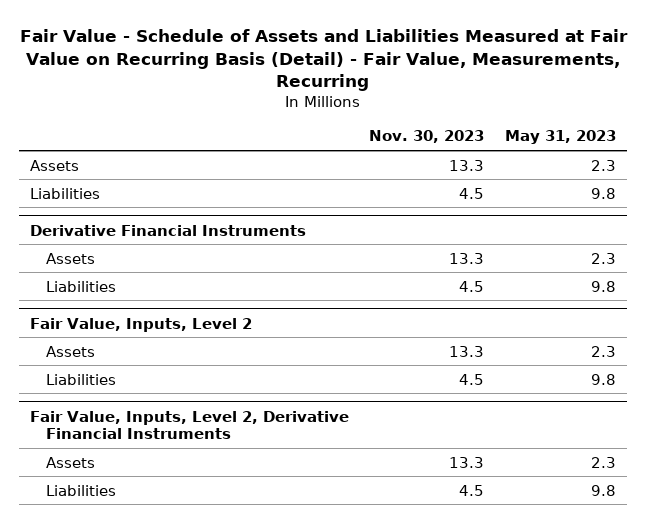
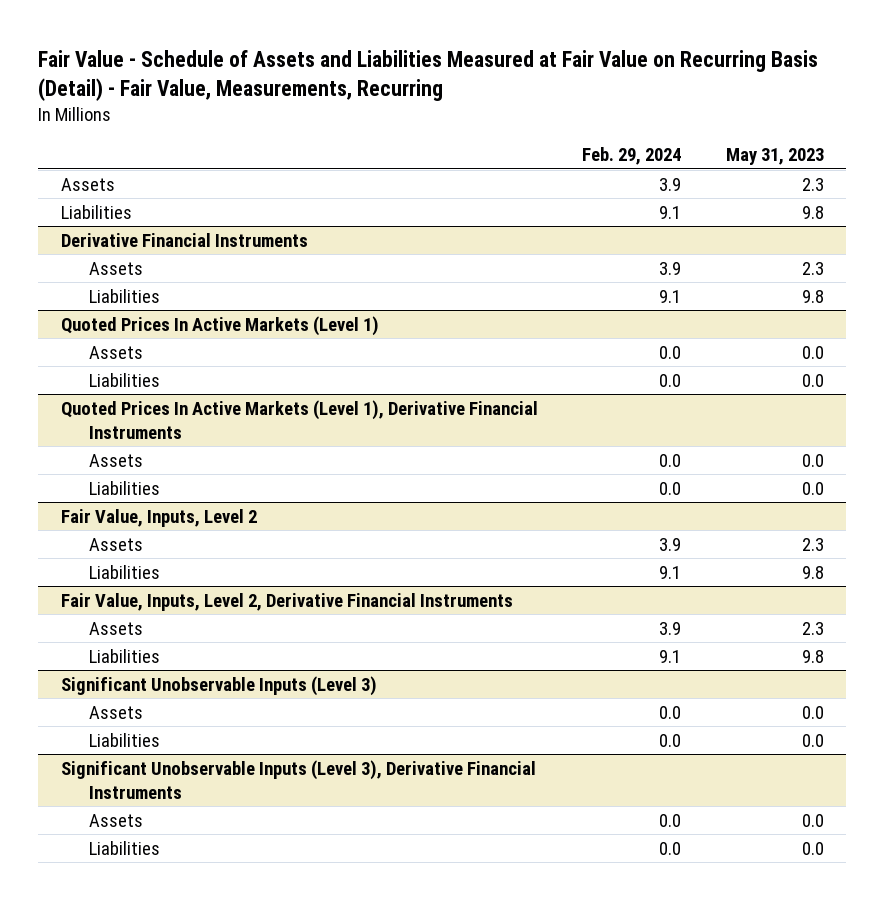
- | Nov. 30, 2023 | May 31, 2023
+ | Feb. 29, 2024 | May 31, 2023
+ Quoted Prices In Active Markets (Level 1)
+ Assets | 0.0 | 0.0
+ Liabilities | 0.0 | 0.0
+ Quoted Prices In Active Markets (Level 1), Derivative Financial Instruments
+ Assets | 0.0 | 0.0
+ Liabilities | 0.0 | 0.0
+ Significant Unobservable Inputs (Level 3)
+ Assets | 0.0 | 0.0
+ Liabilities | 0.0 | 0.0
+ Significant Unobservable Inputs (Level 3), Derivative Financial Instruments
+ Assets | 0.0 | 0.0
+ Liabilities | 0.0 | 0.0

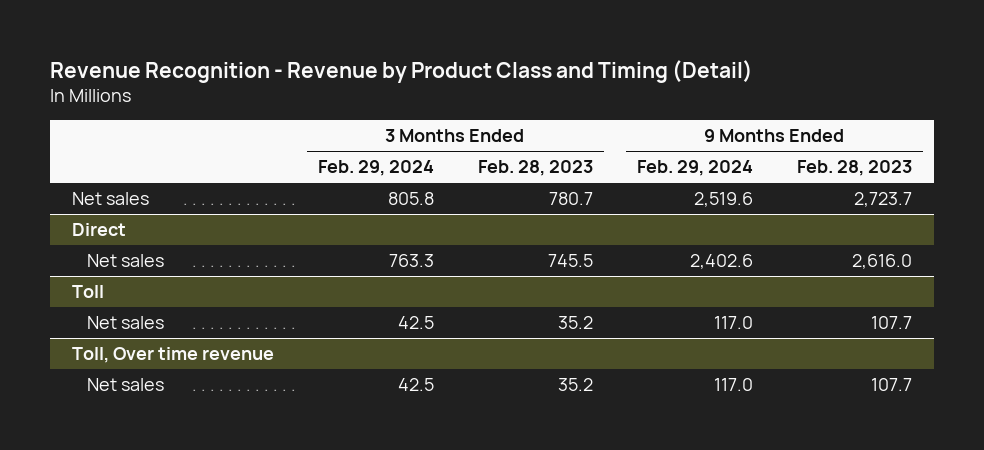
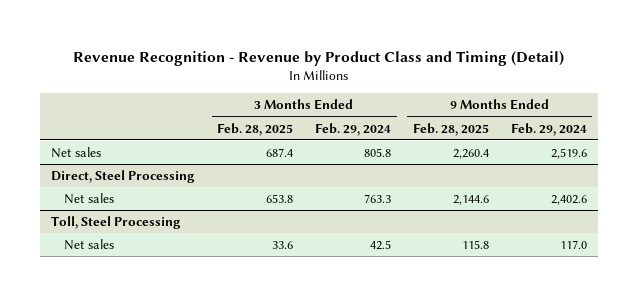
- | 3 Months Ended Feb. 29, 2024 | 3 Months Ended Feb. 28, 2023 | 9 Months Ended Feb. 29, 2024 | 9 Months Ended Feb. 28, 2023
+ | 3 Months Ended Feb. 28, 2025 | 3 Months Ended Feb. 29, 2024 | 9 Months Ended Feb. 28, 2025 | 9 Months Ended Feb. 29, 2024
- Direct
+ Direct, Steel Processing
- Toll
- Net sales | 42.5 | 35.2 | 117.0 | 107.7
- Toll, Over time revenue
+ Toll, Steel Processing

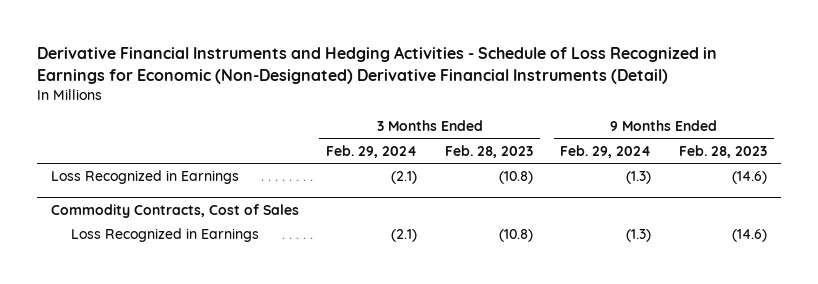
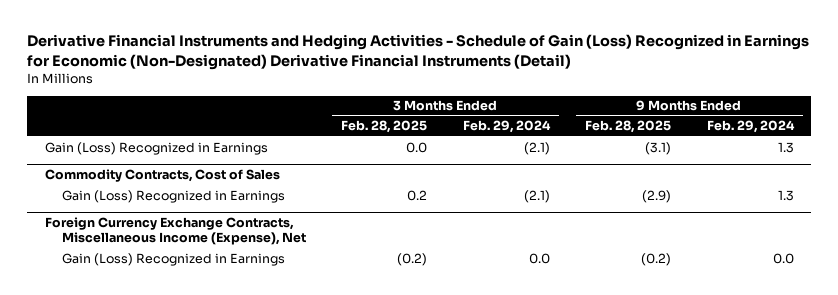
- Derivative Financial Instruments and Hedging Activities - Schedule of Loss Recognized in Earnings for Economic (Non-Designated) Derivative Financial Instruments (Detail)
+ Derivative Financial Instruments and Hedging Activities - Schedule of Gain (Loss) Recognized in Earnings for Economic (Non-Designated) Derivative Financial Instruments (Detail)
- | 3 Months Ended Feb. 29, 2024 | 3 Months Ended Feb. 28, 2023 | 9 Months Ended Feb. 29, 2024 | 9 Months Ended Feb. 28, 2023
+ | 3 Months Ended Feb. 28, 2025 | 3 Months Ended Feb. 29, 2024 | 9 Months Ended Feb. 28, 2025 | 9 Months Ended Feb. 29, 2024
- Loss Recognized in Earnings | (2.1) | (10.8) | (1.3) | (14.6)
+ Gain (Loss) Recognized in Earnings | 0.0 | (2.1) | (3.1) | 1.3
@ Commodity Contracts, Cost of Sales
- Loss Recognized in Earnings | (2.1) | (10.8) | (1.3) | (14.6)
+ Gain (Loss) Recognized in Earnings | 0.2 | (2.1) | (2.9) | 1.3
+ Foreign Currency Exchange Contracts, Miscellaneous Income (Expense), Net
+ Gain (Loss) Recognized in Earnings | (0.2) | 0.0 | (0.2) | 0.0

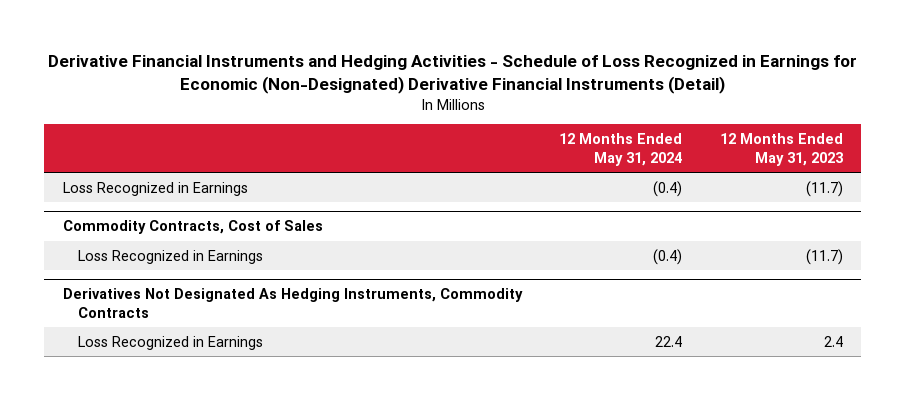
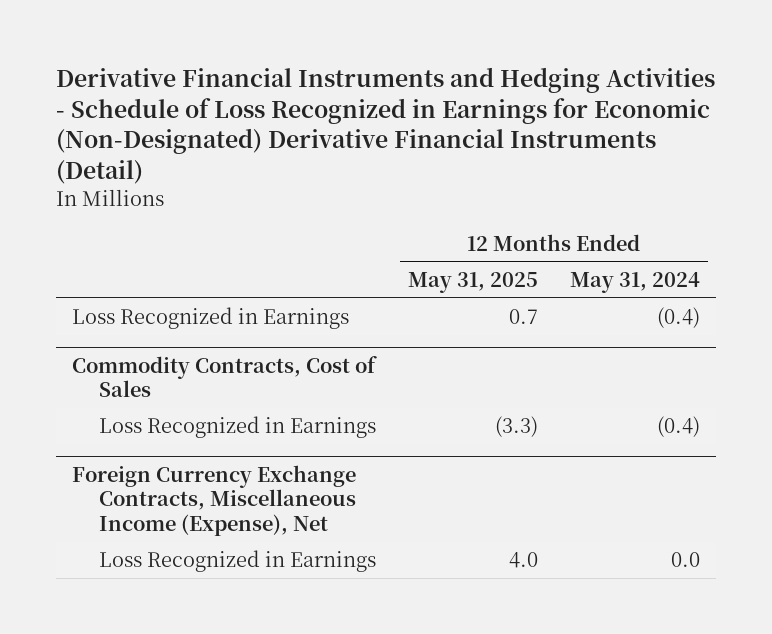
- | 12 Months Ended May 31, 2024 | 12 Months Ended May 31, 2023
+ | 12 Months Ended May 31, 2025 | 12 Months Ended May 31, 2024
- Derivatives Not Designated As Hedging Instruments, Commodity Contracts
- Loss Recognized in Earnings | 22.4 | 2.4
+ Foreign Currency Exchange Contracts, Miscellaneous Income (Expense), Net
+ Loss Recognized in Earnings | 4.0 | 0.0

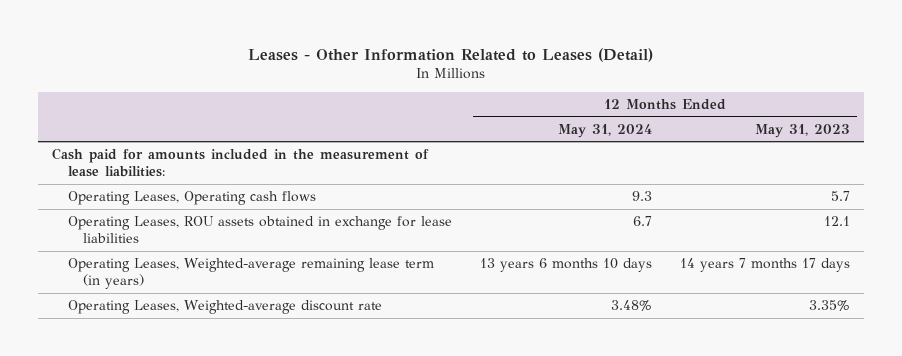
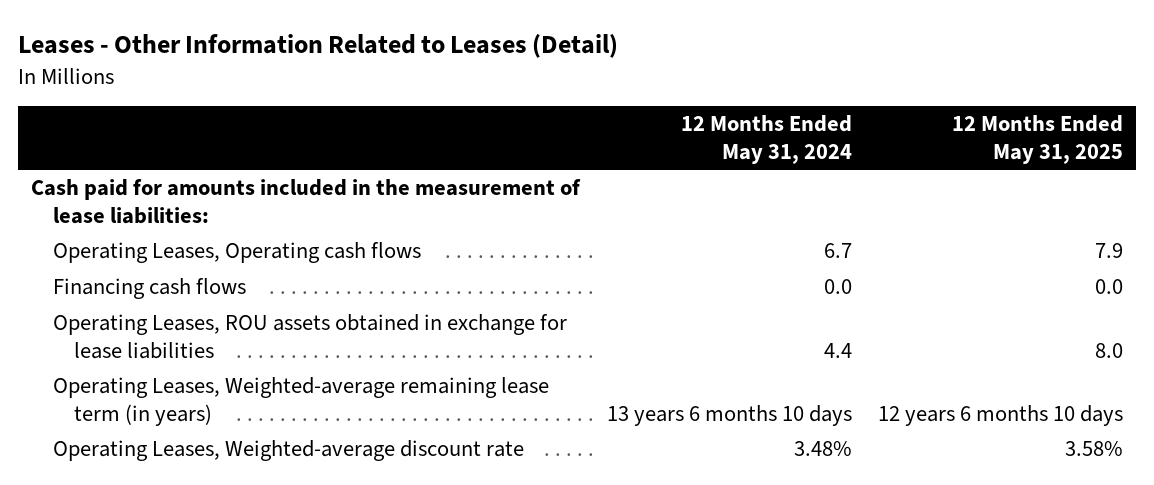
- | 12 Months Ended May 31, 2024 | 12 Months Ended May 31, 2023
+ | 12 Months Ended May 31, 2024 | 12 Months Ended May 31, 2025
- Operating Leases, Operating cash flows | 9.3 | 5.7
- Operating Leases, ROU assets obtained in exchange for lease liabilities | 6.7 | 12.1
+ Operating Leases, Operating cash flows | 6.7 | 7.9
+ Financing cash flows | 0.0 | 0.0
+ Operating Leases, ROU assets obtained in exchange for lease liabilities | 4.4 | 8.0

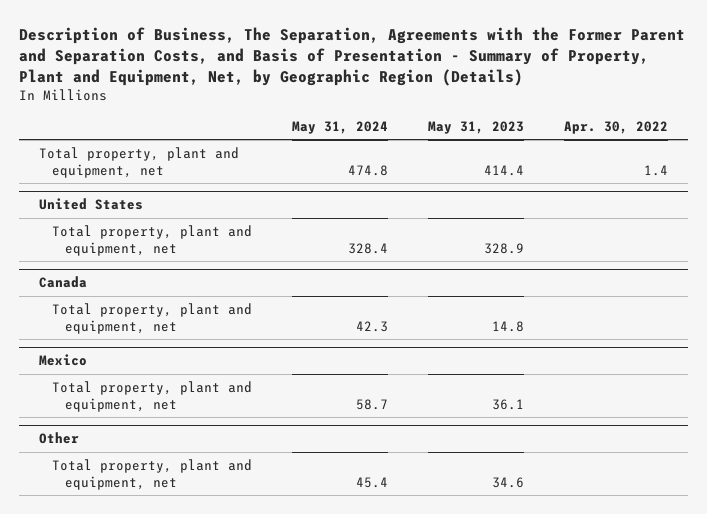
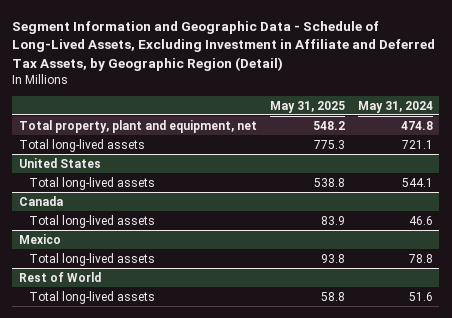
- Description of Business, The Separation, Agreements with the Former Parent and Separation Costs, and Basis of Presentation - Summary of Property, Plant and Equipment, Net, by Geographic Region (Details)
+ Segment Information and Geographic Data - Schedule of Long-Lived Assets, Excluding Investment in Affiliate and Deferred Tax Assets, by Geographic Region (Detail)
- | May 31, 2024 | May 31, 2023 | Apr. 30, 2022
+ | May 31, 2025 | May 31, 2024
+ Total long-lived assets | 775.3 | 721.1
@ United States
- Total property, plant and equipment, net | 328.4 | 328.9 |
+ Total long-lived assets | 538.8 | 544.1
@ Canada
- Total property, plant and equipment, net | 42.3 | 14.8 |
+ Total long-lived assets | 83.9 | 46.6
@ Mexico
- Total property, plant and equipment, net | 58.7 | 36.1 |
- Other
- Total property, plant and equipment, net | 45.4 | 34.6 |
@ Mexico
+ Total long-lived assets | 93.8 | 78.8
+ Rest of World
+ Total long-lived assets | 58.8 | 51.6

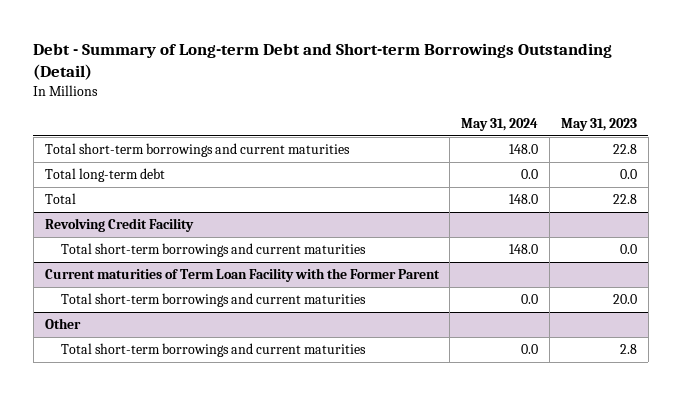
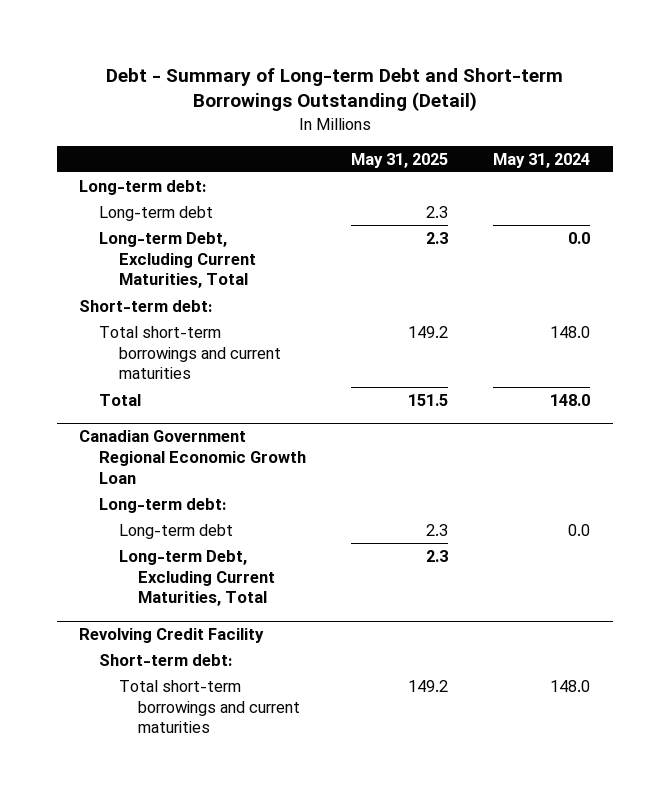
- | May 31, 2024 | May 31, 2023
+ | May 31, 2025 | May 31, 2024
+ Long-term debt:
+ Long-term debt | 2.3 |
+ Long-term Debt, Excluding Current Maturities, Total | 2.3 | 0.0
+ Short-term debt:
- Total long-term debt | 0.0 | 0.0
+ Canadian Government Regional Economic Growth Loan
+ Long-term debt:
+ Long-term debt | 2.3 | 0.0
+ Long-term Debt, Excluding Current Maturities, Total | 2.3 |
@ Revolving Credit Facility
+ Short-term debt:
- Current maturities of Term Loan Facility with the Former Parent
- Total short-term borrowings and current maturities | 0.0 | 20.0
- Other
- Total short-term borrowings and current maturities | 0.0 | 2.8

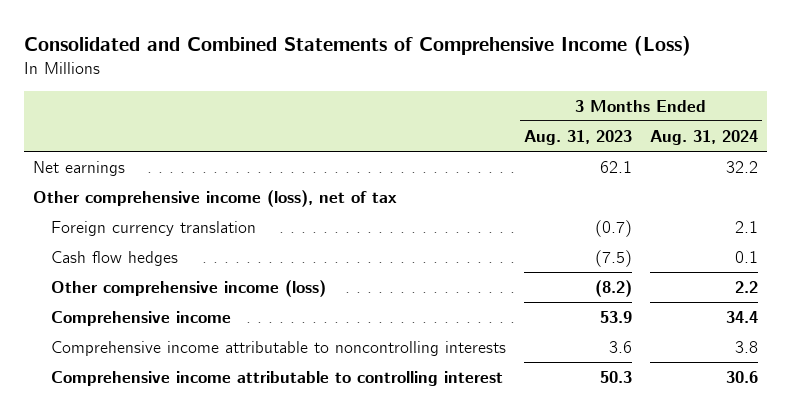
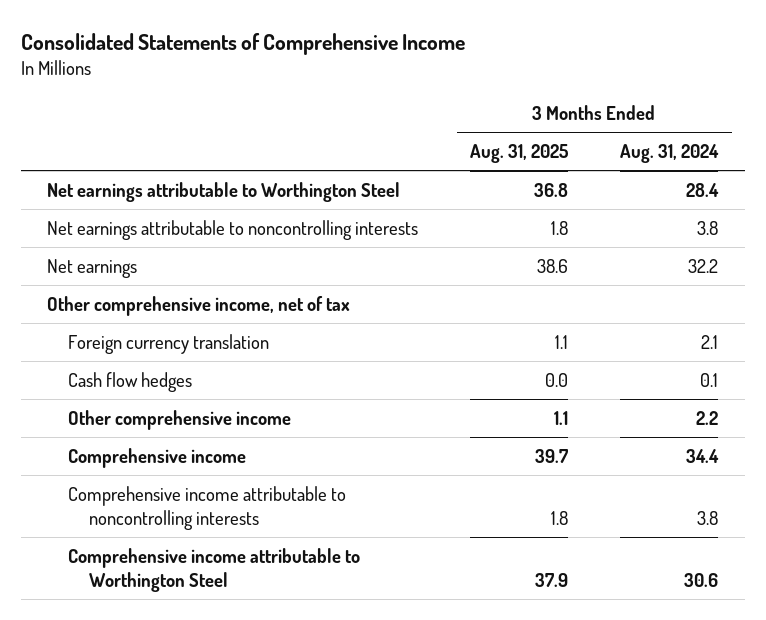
- Consolidated and Combined Statements of Comprehensive Income (Loss)
+ Consolidated Statements of Comprehensive Income
- | 3 Months Ended Aug. 31, 2023 | 3 Months Ended Aug. 31, 2024
+ | 3 Months Ended Aug. 31, 2025 | 3 Months Ended Aug. 31, 2024
+ Net earnings attributable to Worthington Steel | 36.8 | 28.4
+ Net earnings attributable to noncontrolling interests | 1.8 | 3.8
- Other comprehensive income (loss), net of tax
+ Other comprehensive income, net of tax
- Other comprehensive income (loss) | (8.2) | 2.2
+ Other comprehensive income | 1.1 | 2.2
- Comprehensive income attributable to controlling interest | 50.3 | 30.6
+ Comprehensive income attributable to Worthington Steel | 37.9 | 30.6

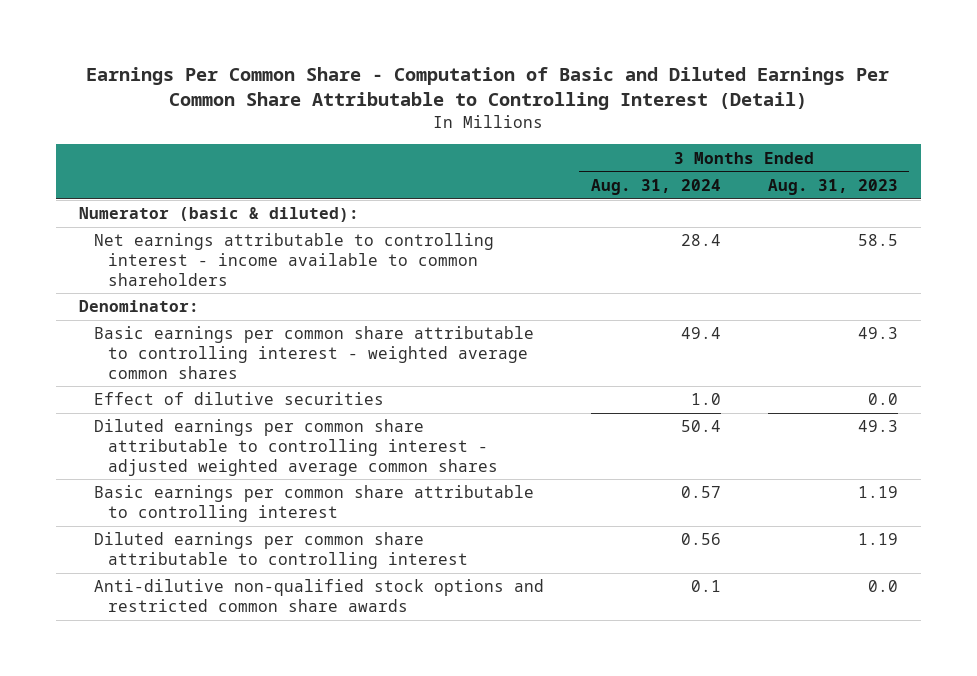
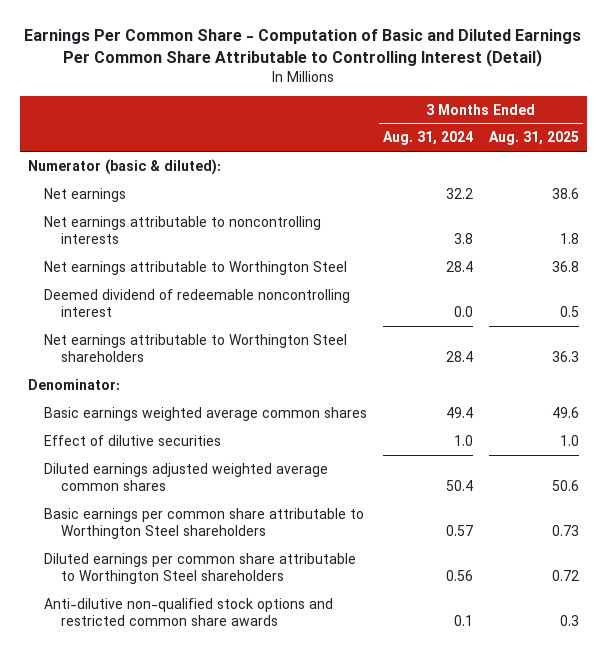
- | 3 Months Ended Aug. 31, 2024 | 3 Months Ended Aug. 31, 2023
+ | 3 Months Ended Aug. 31, 2024 | 3 Months Ended Aug. 31, 2025
- Net earnings attributable to controlling interest - income available to common shareholders | 28.4 | 58.5
+ Net earnings | 32.2 | 38.6
+ Net earnings attributable to noncontrolling interests | 3.8 | 1.8
+ Net earnings attributable to Worthington Steel | 28.4 | 36.8
+ Deemed dividend of redeemable noncontrolling interest | 0.0 | 0.5
+ Net earnings attributable to Worthington Steel shareholders | 28.4 | 36.3
- Basic earnings per common share attributable to controlling interest - weighted average common shares | 49.4 | 49.3
+ Basic earnings weighted average common shares | 49.4 | 49.6
- Diluted earnings per common share attributable to controlling interest - adjusted weighted average common shares | 50.4 | 49.3
- Basic earnings per common share attributable to controlling interest | 0.57 | 1.19
- Diluted earnings per common share attributable to controlling interest | 0.56 | 1.19
+ Diluted earnings adjusted weighted average common shares | 50.4 | 50.6
+ Basic earnings per common share attributable to Worthington Steel shareholders | 0.57 | 0.73
+ Diluted earnings per common share attributable to Worthington Steel shareholders | 0.56 | 0.72

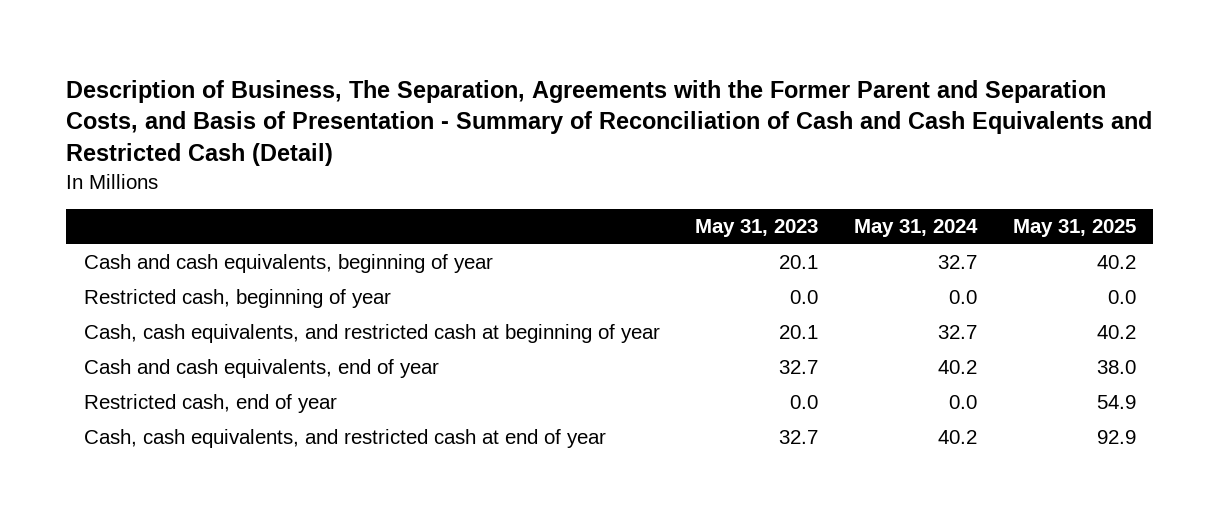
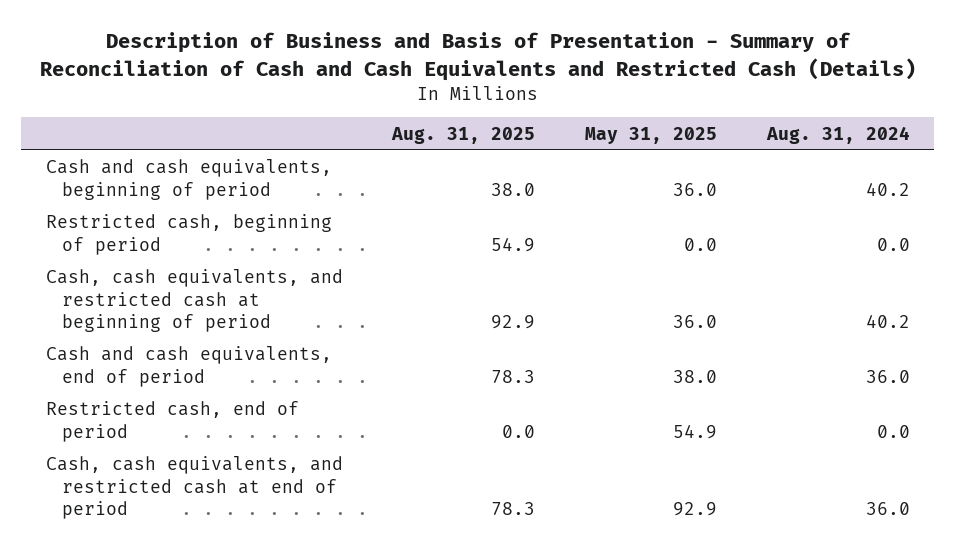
- Description of Business, The Separation, Agreements with the Former Parent and Separation Costs, and Basis of Presentation - Summary of Reconciliation of Cash and Cash Equivalents and Restricted Cash (Detail)
+ Description of Business and Basis of Presentation - Summary of Reconciliation of Cash and Cash Equivalents and Restricted Cash (Details)
- | May 31, 2023 | May 31, 2024 | May 31, 2025
+ | Aug. 31, 2025 | May 31, 2025 | Aug. 31, 2024
- Cash and cash equivalents, beginning of year | 20.1 | 32.7 | 40.2
- Restricted cash, beginning of year | 0.0 | 0.0 | 0.0
- Cash, cash equivalents, and restricted cash at beginning of year | 20.1 | 32.7 | 40.2
- Cash and cash equivalents, end of year | 32.7 | 40.2 | 38.0
- Restricted cash, end of year | 0.0 | 0.0 | 54.9
- Cash, cash equivalents, and restricted cash at end of year | 32.7 | 40.2 | 92.9
+ Cash and cash equivalents, beginning of period | 38.0 | 36.0 | 40.2
+ Restricted cash, beginning of period | 54.9 | 0.0 | 0.0
+ Cash, cash equivalents, and restricted cash at beginning of period | 92.9 | 36.0 | 40.2
+ Cash and cash equivalents, end of period | 78.3 | 38.0 | 36.0
+ Restricted cash, end of period | 0.0 | 54.9 | 0.0
+ Cash, cash equivalents, and restricted cash at end of period | 78.3 | 92.9 | 36.0

